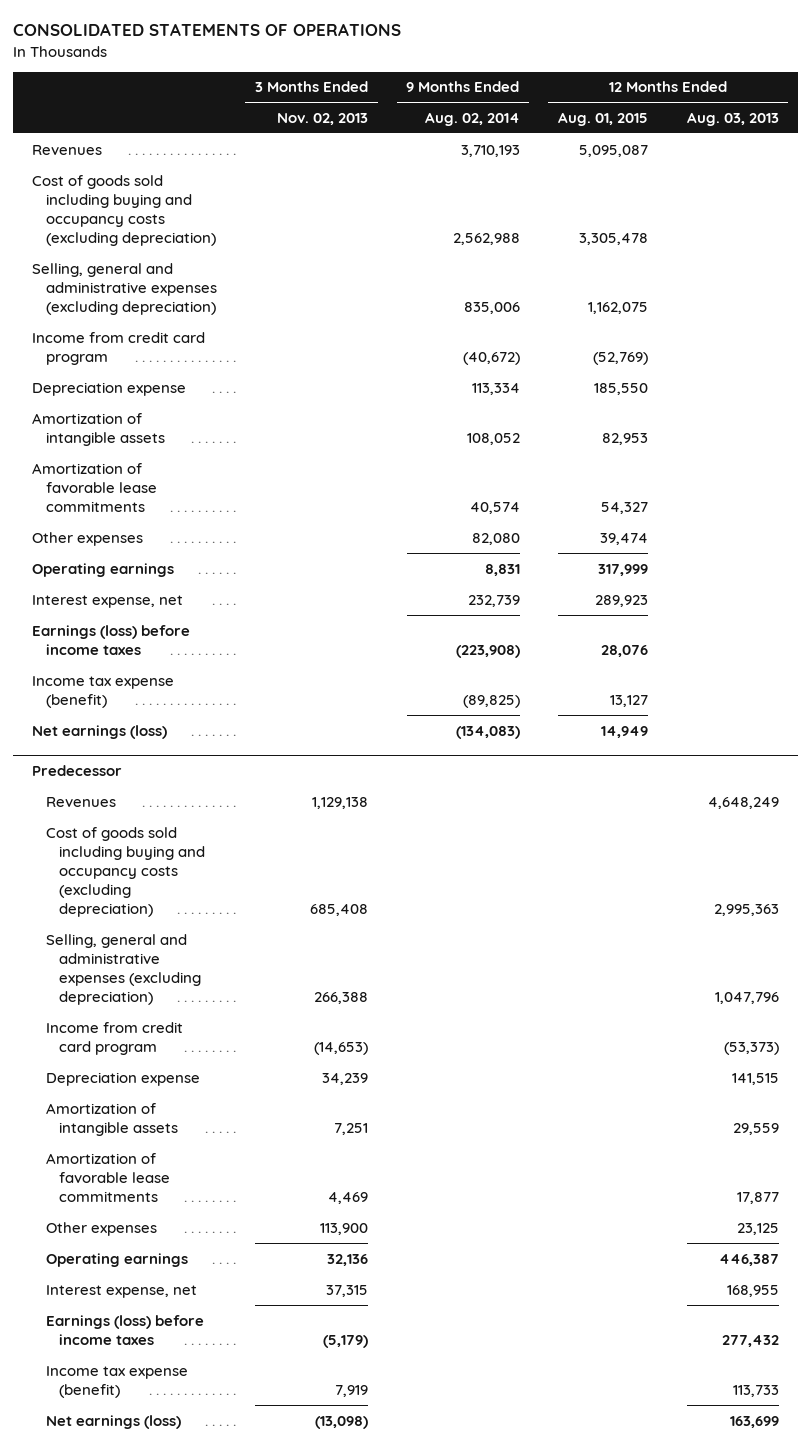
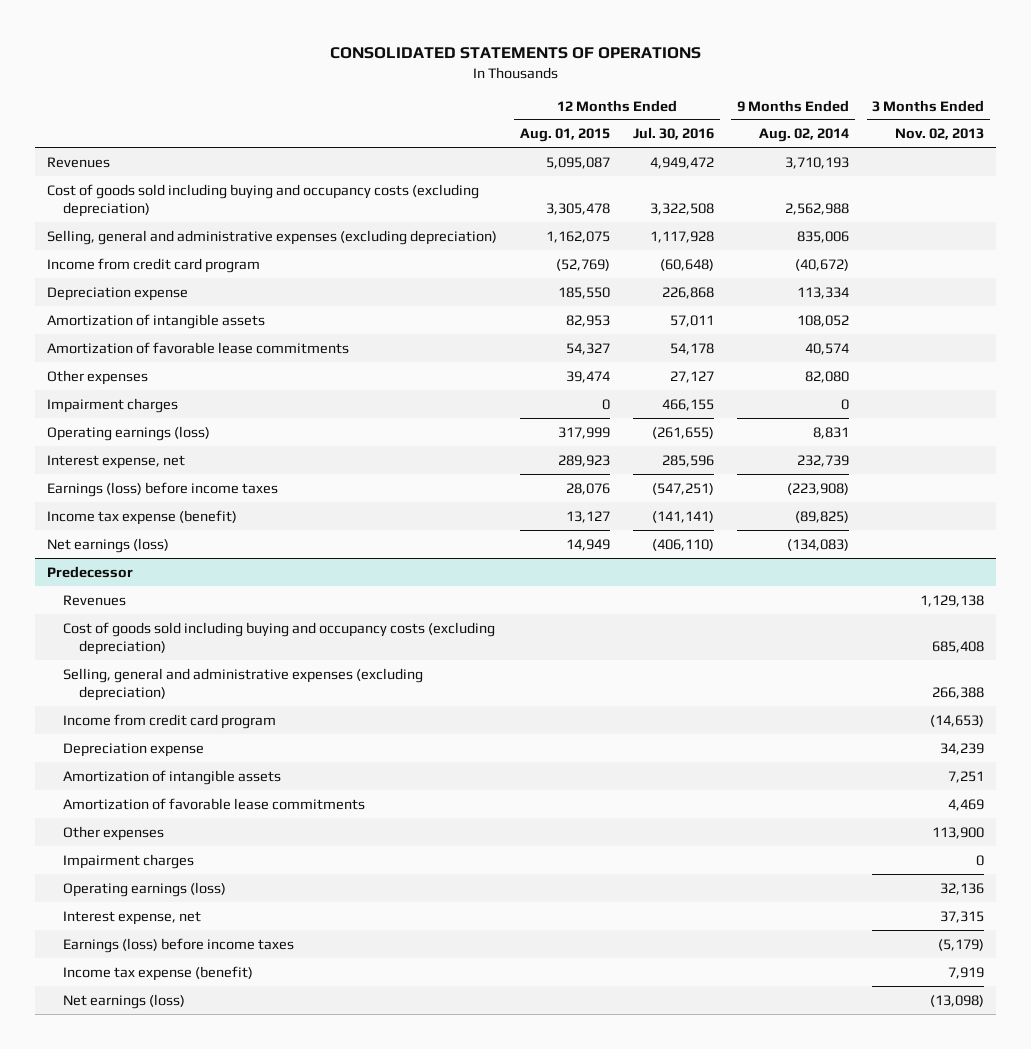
- | 3 Months Ended Nov. 02, 2013 | 9 Months Ended Aug. 02, 2014 | 12 Months Ended Aug. 01, 2015 | 12 Months Ended Aug. 03, 2013
+ | 12 Months Ended Aug. 01, 2015 | 12 Months Ended Jul. 30, 2016 | 9 Months Ended Aug. 02, 2014 | 3 Months Ended Nov. 02, 2013
- Operating earnings | | 8,831 | 317,999 |
+ Impairment charges | 0 | 466,155 | 0 |
+ Operating earnings (loss) | 317,999 | (261,655) | 8,831 |
@ Predecessor
- Operating earnings | 32,136 | | | 446,387
+ Impairment charges | | | | 0
+ Operating earnings (loss) | | | | 32,136

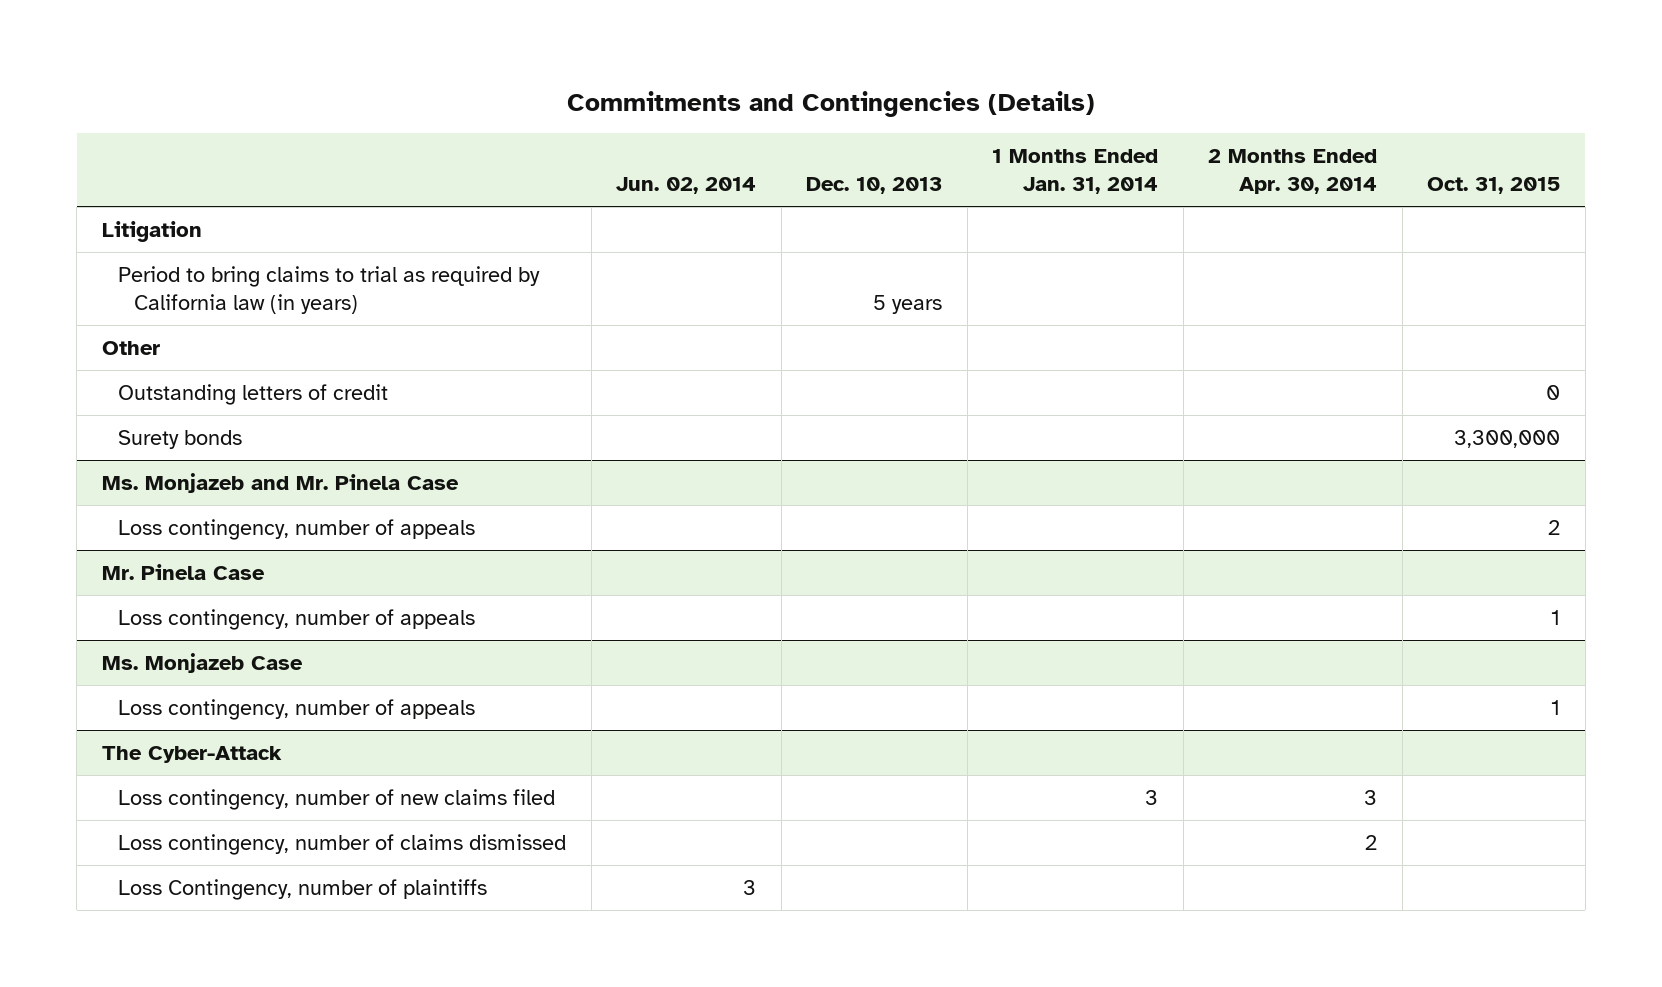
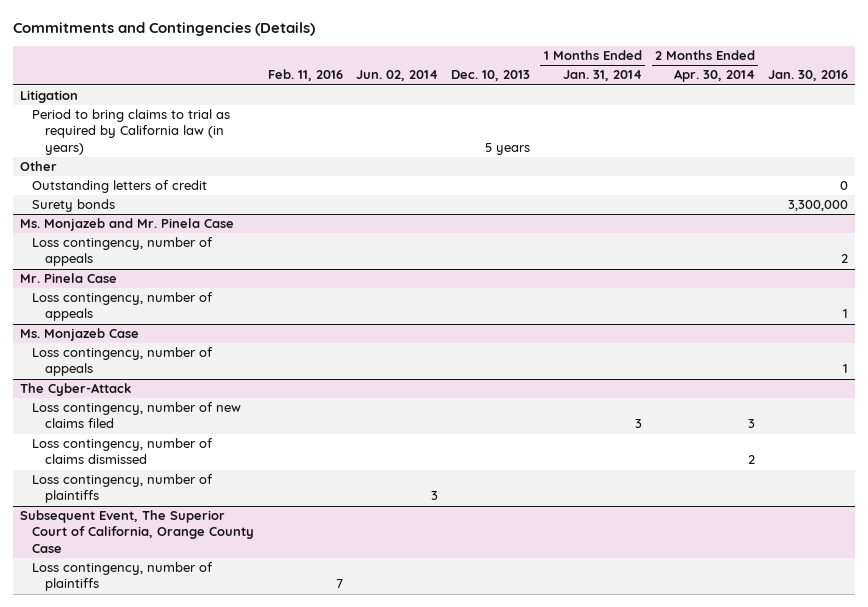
- | Jun. 02, 2014 | Dec. 10, 2013 | 1 Months Ended Jan. 31, 2014 | 2 Months Ended Apr. 30, 2014 | Oct. 31, 2015
+ | Feb. 11, 2016 | Jun. 02, 2014 | Dec. 10, 2013 | 1 Months Ended Jan. 31, 2014 | 2 Months Ended Apr. 30, 2014 | Jan. 30, 2016
@ The Cyber-Attack
- Loss Contingency, number of plaintiffs | 3 | | | |
+ Loss contingency, number of plaintiffs | | 3 | | | |
+ Subsequent Event, The Superior Court of California, Orange County Case
+ Loss contingency, number of plaintiffs | 7 | | | | |

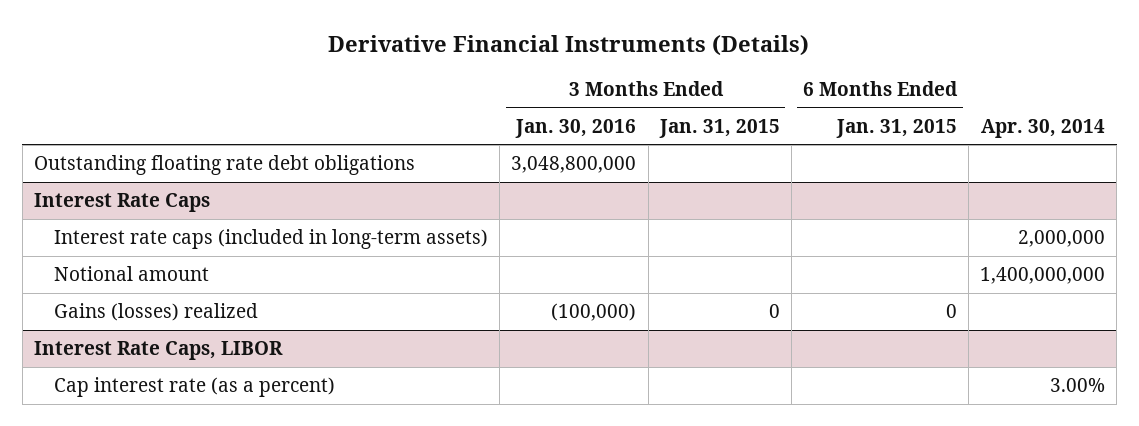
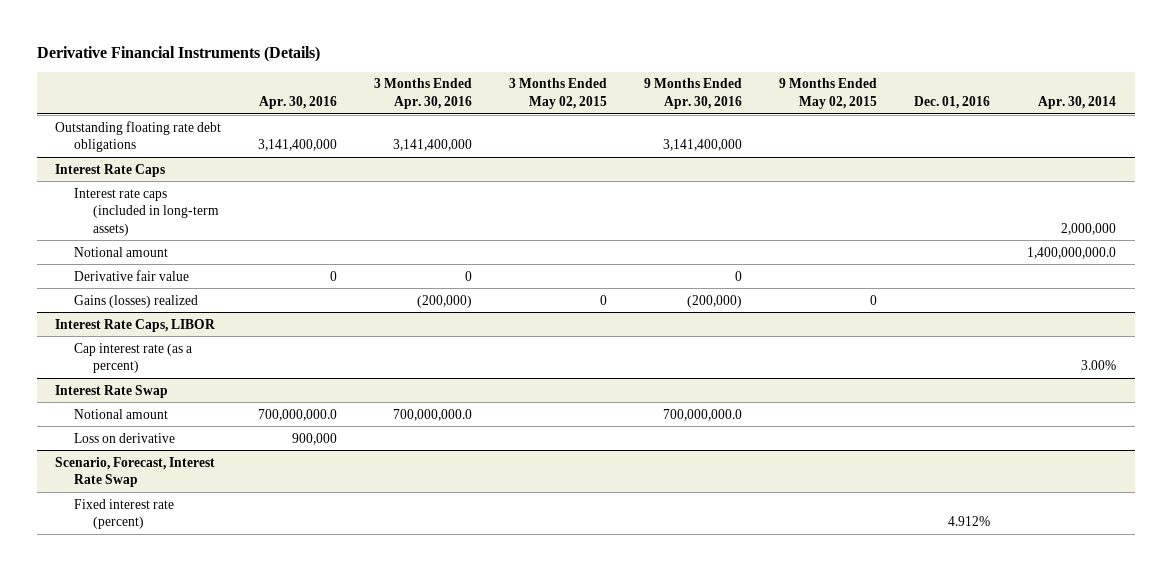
- | 3 Months Ended Jan. 30, 2016 | 3 Months Ended Jan. 31, 2015 | 6 Months Ended Jan. 31, 2015 | Apr. 30, 2014
+ | Apr. 30, 2016 | 3 Months Ended Apr. 30, 2016 | 3 Months Ended May 02, 2015 | 9 Months Ended Apr. 30, 2016 | 9 Months Ended May 02, 2015 | Dec. 01, 2016 | Apr. 30, 2014
@ Interest Rate Caps
- Notional amount | | | | 1,400,000,000
+ Notional amount | | | | | | | 1,400,000,000.0
+ Derivative fair value | 0 | 0 | | 0 | | |
+ Interest Rate Swap
+ Notional amount | 700,000,000.0 | 700,000,000.0 | | 700,000,000.0 | | |
+ Loss on derivative | 900,000 | | | | | |
+ Scenario, Forecast, Interest Rate Swap
+ Fixed interest rate (percent) | | | | | | 4.912% |

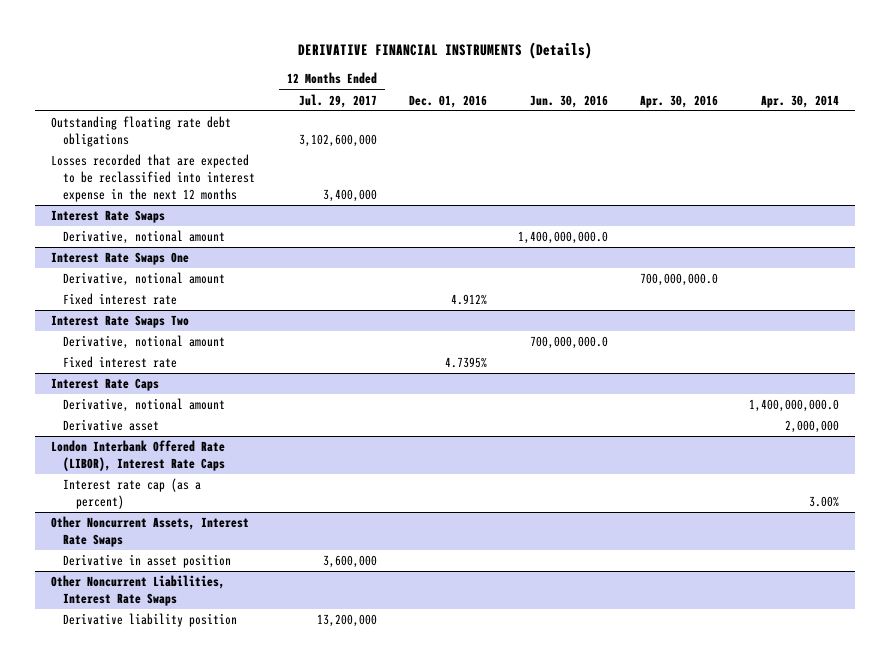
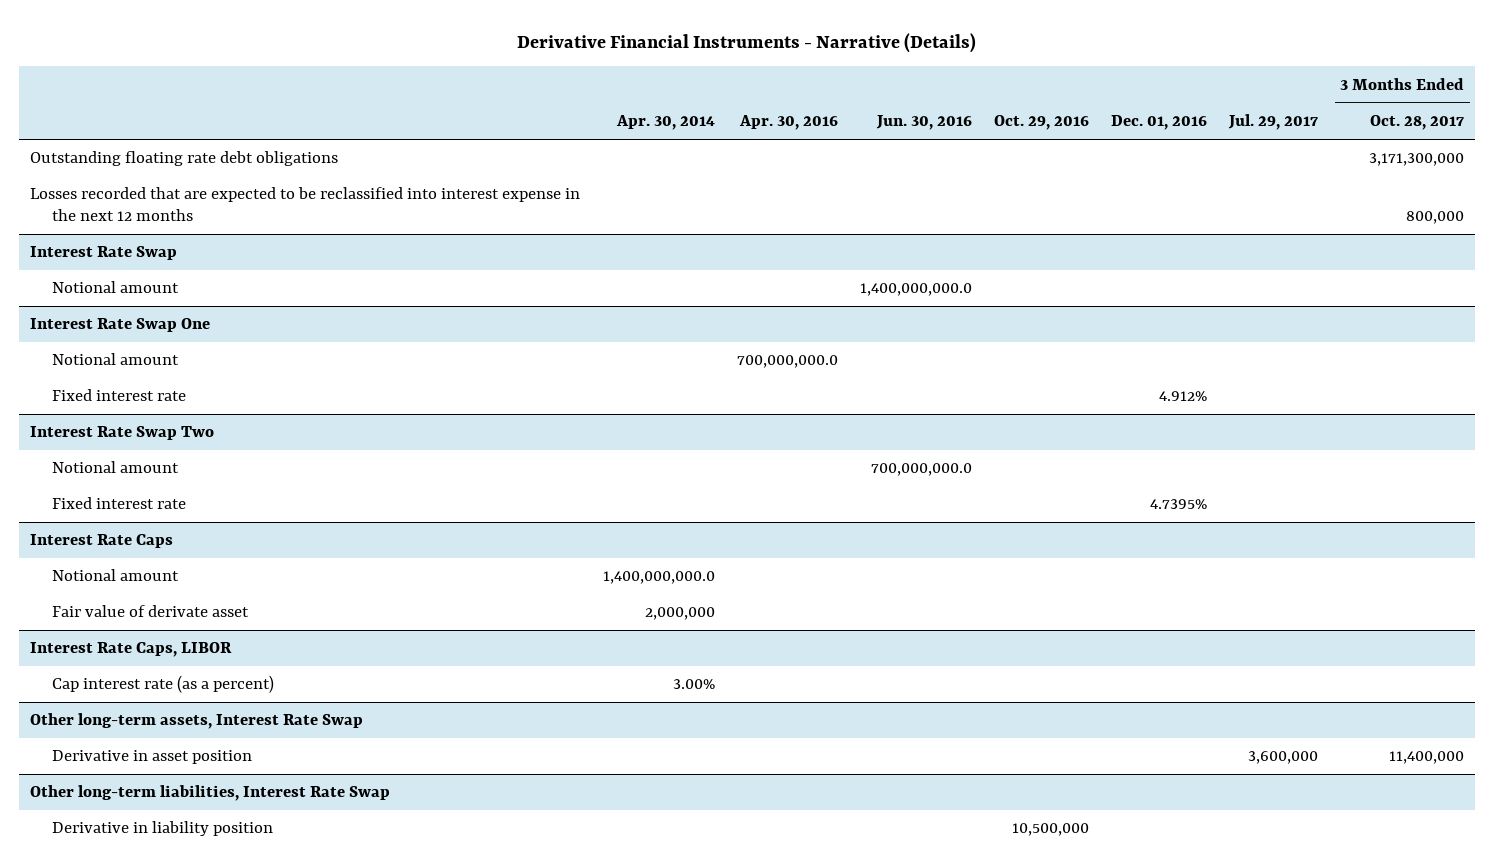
- DERIVATIVE FINANCIAL INSTRUMENTS (Details)
+ Derivative Financial Instruments - Narrative (Details)
- | 12 Months Ended Jul. 29, 2017 | Dec. 01, 2016 | Jun. 30, 2016 | Apr. 30, 2016 | Apr. 30, 2014
+ | Apr. 30, 2014 | Apr. 30, 2016 | Jun. 30, 2016 | Oct. 29, 2016 | Dec. 01, 2016 | Jul. 29, 2017 | 3 Months Ended Oct. 28, 2017
- Interest Rate Swaps
- Derivative, notional amount | | | 1,400,000,000.0 | |
- Interest Rate Swaps One
- Derivative, notional amount | | | | 700,000,000.0 |
+ Interest Rate Swap
+ Notional amount | | | 1,400,000,000.0 | | | |
+ Interest Rate Swap One
+ Notional amount | | 700,000,000.0 | | | | |
- Interest Rate Swaps Two
- Derivative, notional amount | | | 700,000,000.0 | |
+ Interest Rate Swap Two
+ Notional amount | | | 700,000,000.0 | | | |
@ Interest Rate Caps
- Derivative, notional amount | | | | | 1,400,000,000.0
- Derivative asset | | | | | 2,000,000
- London Interbank Offered Rate (LIBOR), Interest Rate Caps
- Interest rate cap (as a percent) | | | | | 3.00%
- Other Noncurrent Assets, Interest Rate Swaps
@ Interest Rate Caps
+ Notional amount | 1,400,000,000.0 | | | | | |
+ Fair value of derivate asset | 2,000,000 | | | | | |
+ Interest Rate Caps, LIBOR
+ Cap interest rate (as a percent) | 3.00% | | | | | |
+ Other long-term assets, Interest Rate Swap
- Other Noncurrent Liabilities, Interest Rate Swaps
- Derivative liability position | 13,200,000 | | | |
+ Other long-term liabilities, Interest Rate Swap
+ Derivative in liability position | | | | 10,500,000 | | |

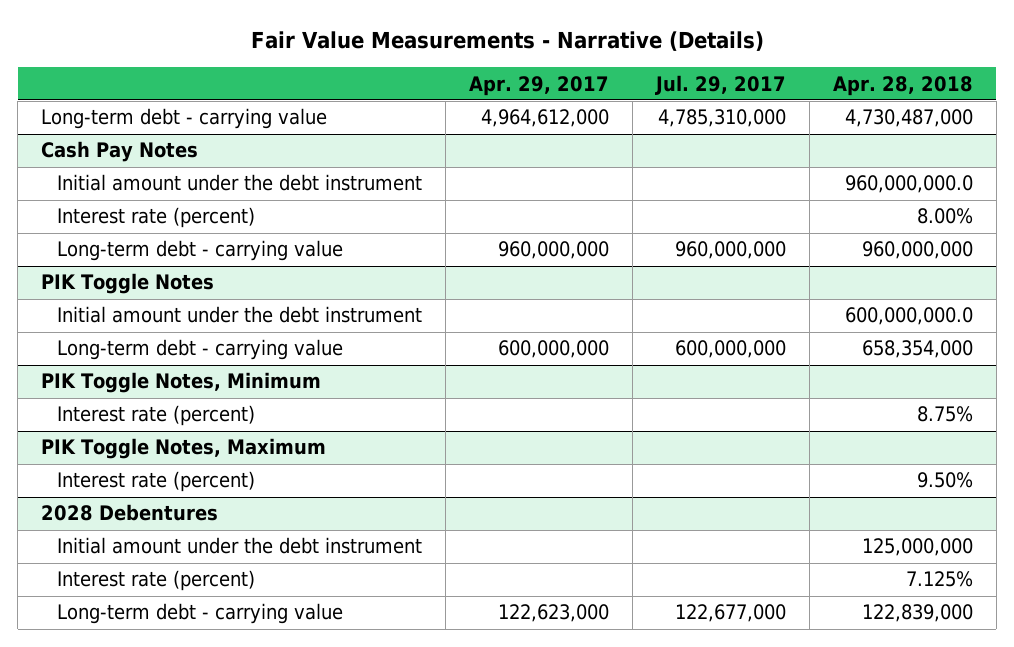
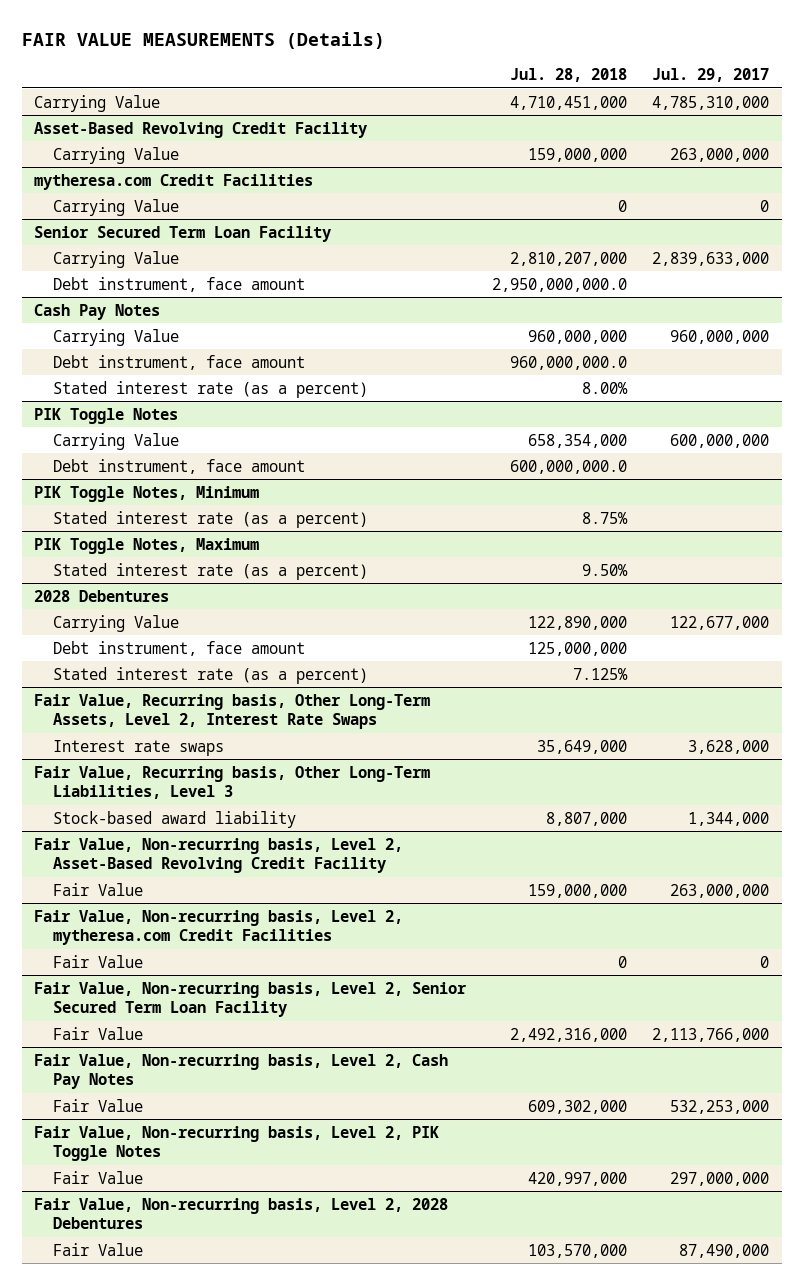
- Fair Value Measurements - Narrative (Details)
+ FAIR VALUE MEASUREMENTS (Details)
- | Apr. 29, 2017 | Jul. 29, 2017 | Apr. 28, 2018
+ | Jul. 28, 2018 | Jul. 29, 2017
- Long-term debt - carrying value | 4,964,612,000 | 4,785,310,000 | 4,730,487,000
+ Carrying Value | 4,710,451,000 | 4,785,310,000
+ Asset-Based Revolving Credit Facility
+ Carrying Value | 159,000,000 | 263,000,000
+ mytheresa.com Credit Facilities
+ Carrying Value | 0 | 0
+ Senior Secured Term Loan Facility
+ Carrying Value | 2,810,207,000 | 2,839,633,000
+ Debt instrument, face amount | 2,950,000,000.0 |
@ Cash Pay Notes
- Initial amount under the debt instrument | | | 960,000,000.0
- Interest rate (percent) | | | 8.00%
- Long-term debt - carrying value | 960,000,000 | 960,000,000 | 960,000,000
+ Carrying Value | 960,000,000 | 960,000,000
+ Debt instrument, face amount | 960,000,000.0 |
+ Stated interest rate (as a percent) | 8.00% |
@ PIK Toggle Notes
- Initial amount under the debt instrument | | | 600,000,000.0
- Long-term debt - carrying value | 600,000,000 | 600,000,000 | 658,354,000
+ Carrying Value | 658,354,000 | 600,000,000
+ Debt instrument, face amount | 600,000,000.0 |
@ PIK Toggle Notes, Minimum
- Interest rate (percent) | | | 8.75%
+ Stated interest rate (as a percent) | 8.75% |
@ PIK Toggle Notes, Maximum
- Interest rate (percent) | | | 9.50%
+ Stated interest rate (as a percent) | 9.50% |
@ 2028 Debentures
- Initial amount under the debt instrument | | | 125,000,000
- Interest rate (percent) | | | 7.125%
- Long-term debt - carrying value | 122,623,000 | 122,677,000 | 122,839,000
+ Carrying Value | 122,890,000 | 122,677,000
+ Debt instrument, face amount | 125,000,000 |
+ Stated interest rate (as a percent) | 7.125% |
+ Fair Value, Recurring basis, Other Long-Term Assets, Level 2, Interest Rate Swaps
+ Interest rate swaps | 35,649,000 | 3,628,000
+ Fair Value, Recurring basis, Other Long-Term Liabilities, Level 3
+ Stock-based award liability | 8,807,000 | 1,344,000
+ Fair Value, Non-recurring basis, Level 2, Asset-Based Revolving Credit Facility
+ Fair Value | 159,000,000 | 263,000,000
+ Fair Value, Non-recurring basis, Level 2, mytheresa.com Credit Facilities
+ Fair Value | 0 | 0
+ Fair Value, Non-recurring basis, Level 2, Senior Secured Term Loan Facility
+ Fair Value | 2,492,316,000 | 2,113,766,000
+ Fair Value, Non-recurring basis, Level 2, Cash Pay Notes
+ Fair Value | 609,302,000 | 532,253,000
+ Fair Value, Non-recurring basis, Level 2, PIK Toggle Notes
+ Fair Value | 420,997,000 | 297,000,000
+ Fair Value, Non-recurring basis, Level 2, 2028 Debentures
+ Fair Value | 103,570,000 | 87,490,000

